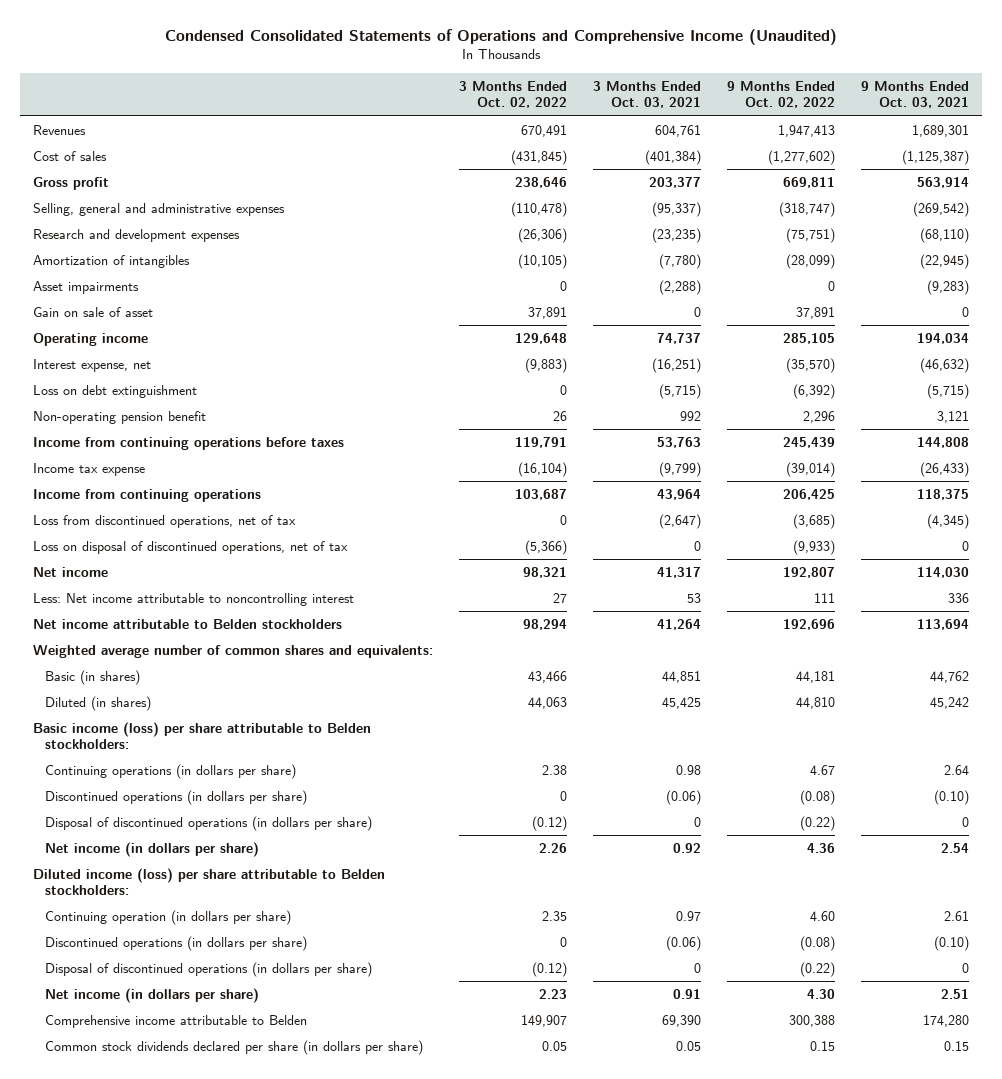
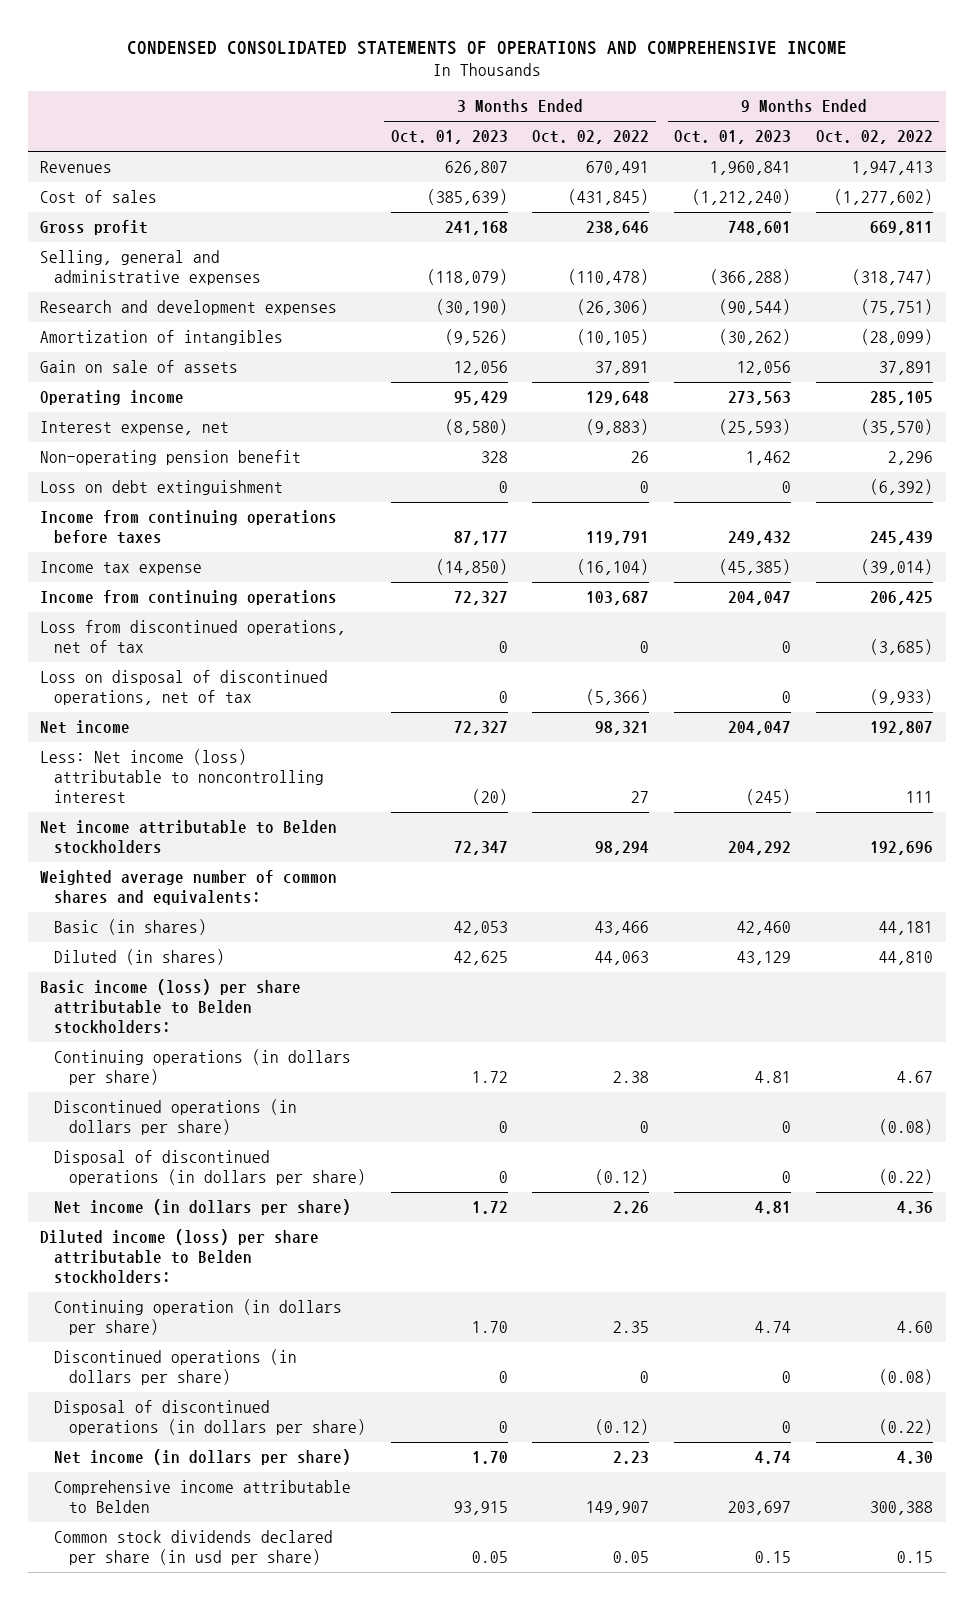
- Condensed Consolidated Statements of Operations and Comprehensive Income (Unaudited)
+ CONDENSED CONSOLIDATED STATEMENTS OF OPERATIONS AND COMPREHENSIVE INCOME
- | 3 Months Ended Oct. 02, 2022 | 3 Months Ended Oct. 03, 2021 | 9 Months Ended Oct. 02, 2022 | 9 Months Ended Oct. 03, 2021
+ | 3 Months Ended Oct. 01, 2023 | 3 Months Ended Oct. 02, 2022 | 9 Months Ended Oct. 01, 2023 | 9 Months Ended Oct. 02, 2022
- Asset impairments | 0 | (2,288) | 0 | (9,283)
- Gain on sale of asset | 37,891 | 0 | 37,891 | 0
+ Gain on sale of assets | 12,056 | 37,891 | 12,056 | 37,891
moved down: Loss on debt extinguishment | 0 | 0 | 0 | (6,392)
- Less: Net income attributable to noncontrolling interest | 27 | 53 | 111 | 336
+ Less: Net income (loss) attributable to noncontrolling interest | (20) | 27 | (245) | 111
- Common stock dividends declared per share (in dollars per share) | 0.05 | 0.05 | 0.15 | 0.15
+ Common stock dividends declared per share (in usd per share) | 0.05 | 0.05 | 0.15 | 0.15

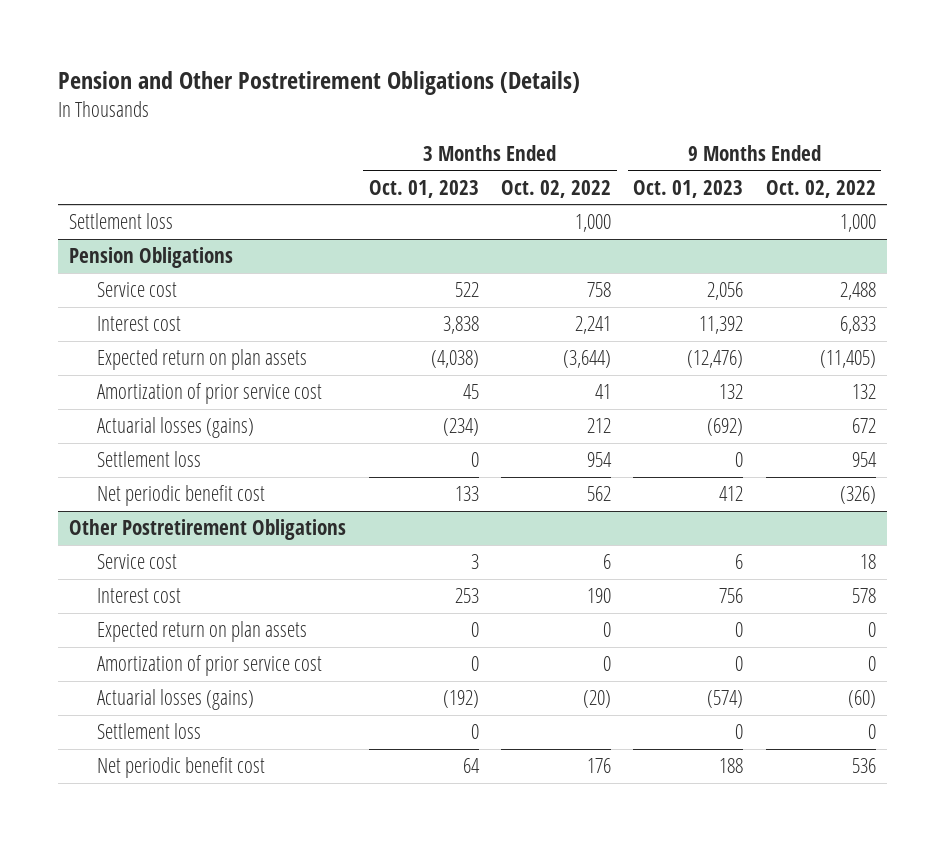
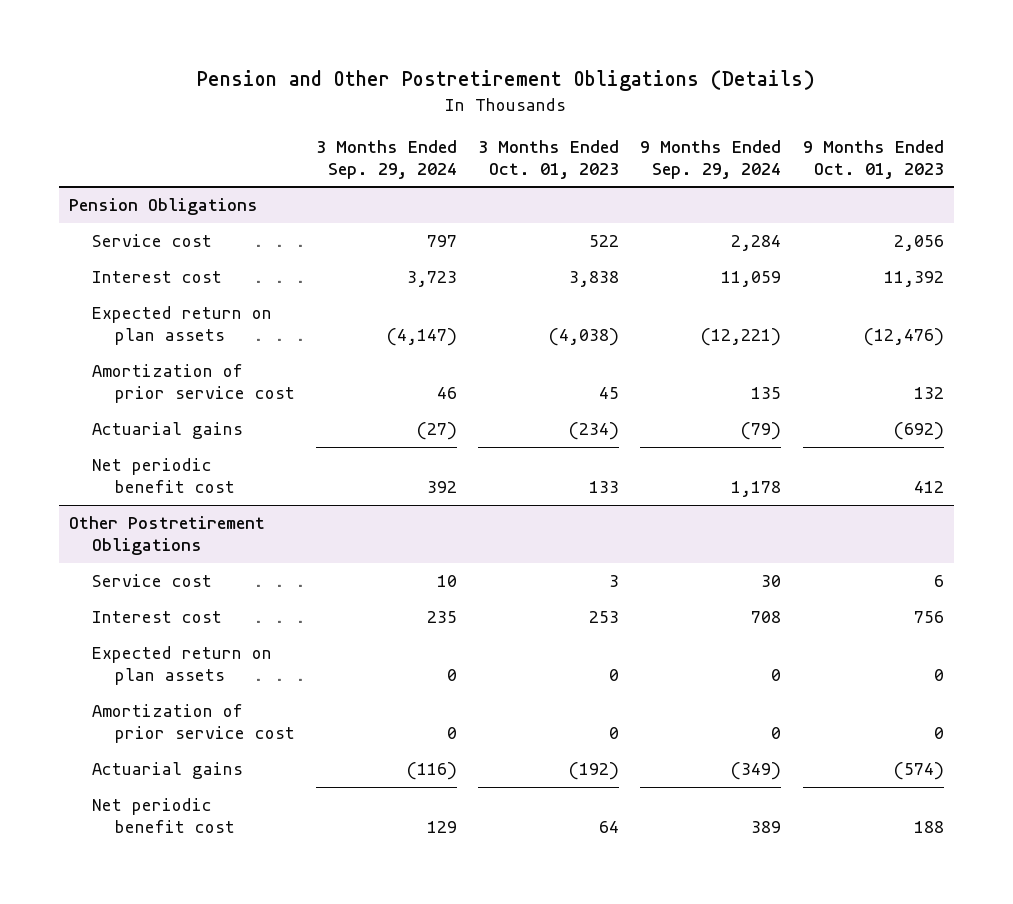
- | 3 Months Ended Oct. 01, 2023 | 3 Months Ended Oct. 02, 2022 | 9 Months Ended Oct. 01, 2023 | 9 Months Ended Oct. 02, 2022
+ | 3 Months Ended Sep. 29, 2024 | 3 Months Ended Oct. 01, 2023 | 9 Months Ended Sep. 29, 2024 | 9 Months Ended Oct. 01, 2023
- Settlement loss | | 1,000 | | 1,000
@ Pension Obligations
- Actuarial losses (gains) | (234) | 212 | (692) | 672
- Settlement loss | 0 | 954 | 0 | 954
+ Actuarial gains | (27) | (234) | (79) | (692)
@ Other Postretirement Obligations
- Actuarial losses (gains) | (192) | (20) | (574) | (60)
- Settlement loss | 0 | | 0 | 0
+ Actuarial gains | (116) | (192) | (349) | (574)

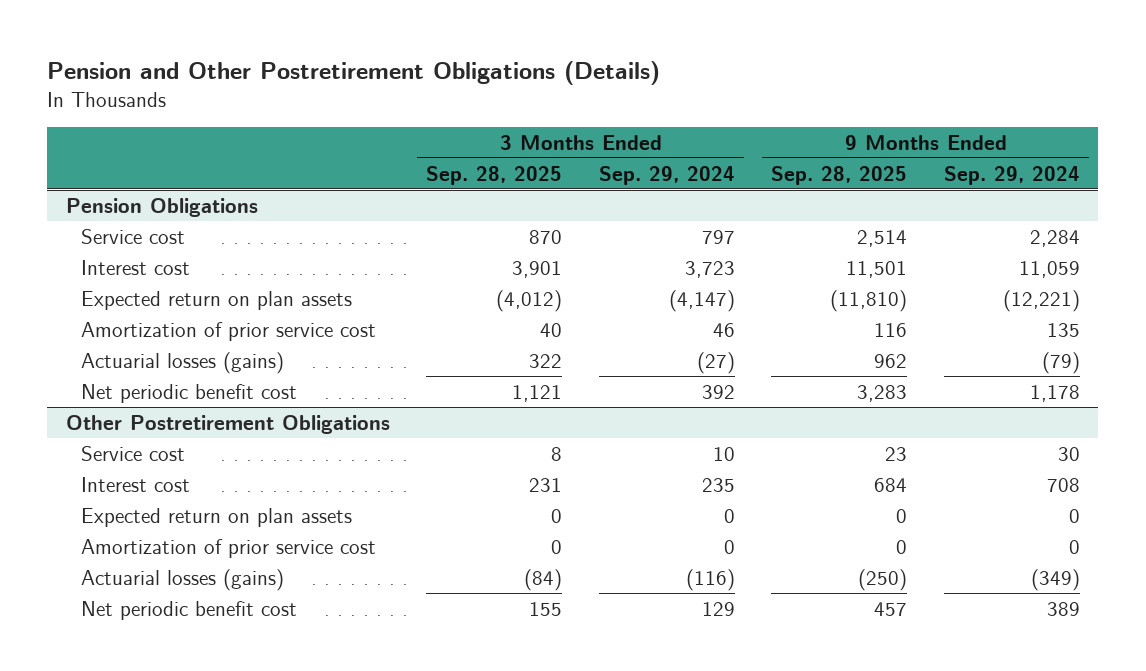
- | 3 Months Ended Sep. 29, 2024 | 3 Months Ended Oct. 01, 2023 | 9 Months Ended Sep. 29, 2024 | 9 Months Ended Oct. 01, 2023
+ | 3 Months Ended Sep. 28, 2025 | 3 Months Ended Sep. 29, 2024 | 9 Months Ended Sep. 28, 2025 | 9 Months Ended Sep. 29, 2024
@ Pension Obligations
- Actuarial gains | (27) | (234) | (79) | (692)
+ Actuarial losses (gains) | 322 | (27) | 962 | (79)
@ Other Postretirement Obligations
- Actuarial gains | (116) | (192) | (349) | (574)
+ Actuarial losses (gains) | (84) | (116) | (250) | (349)

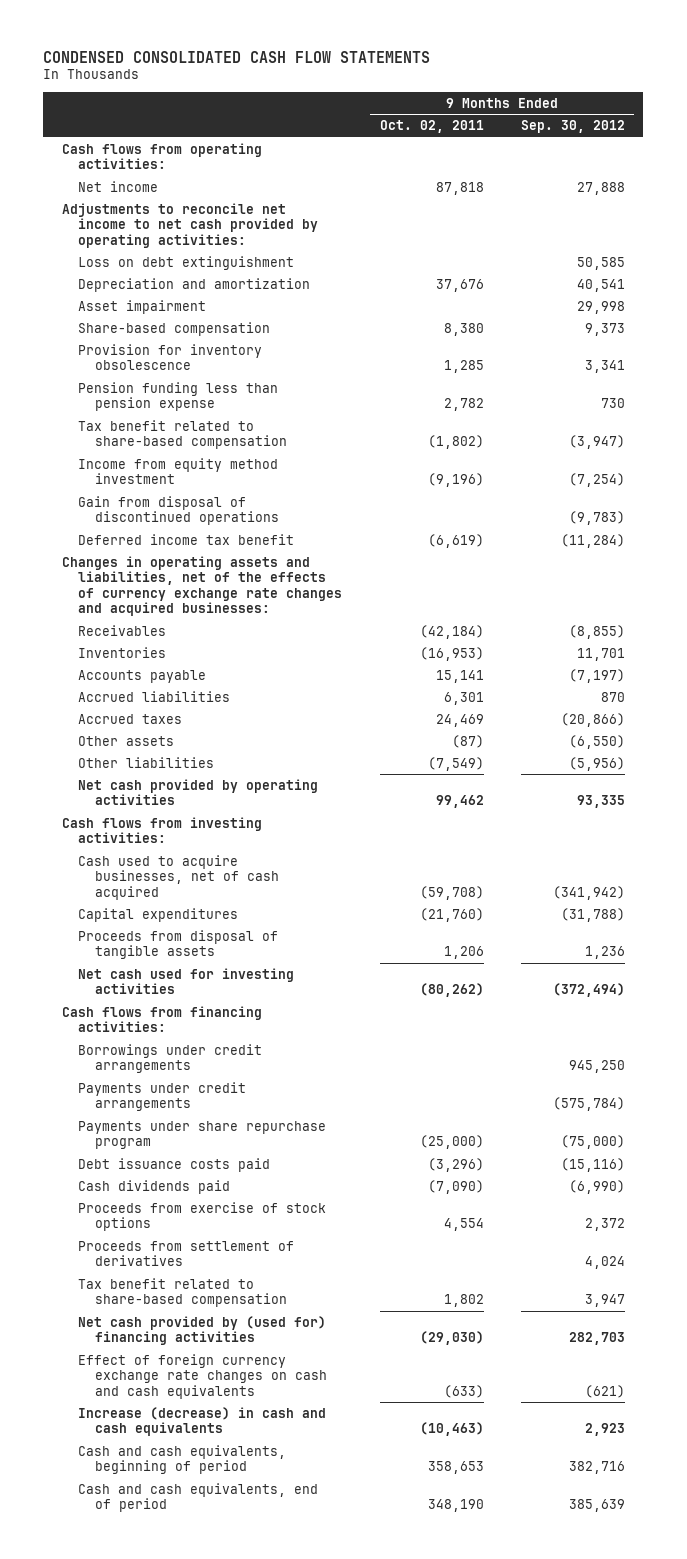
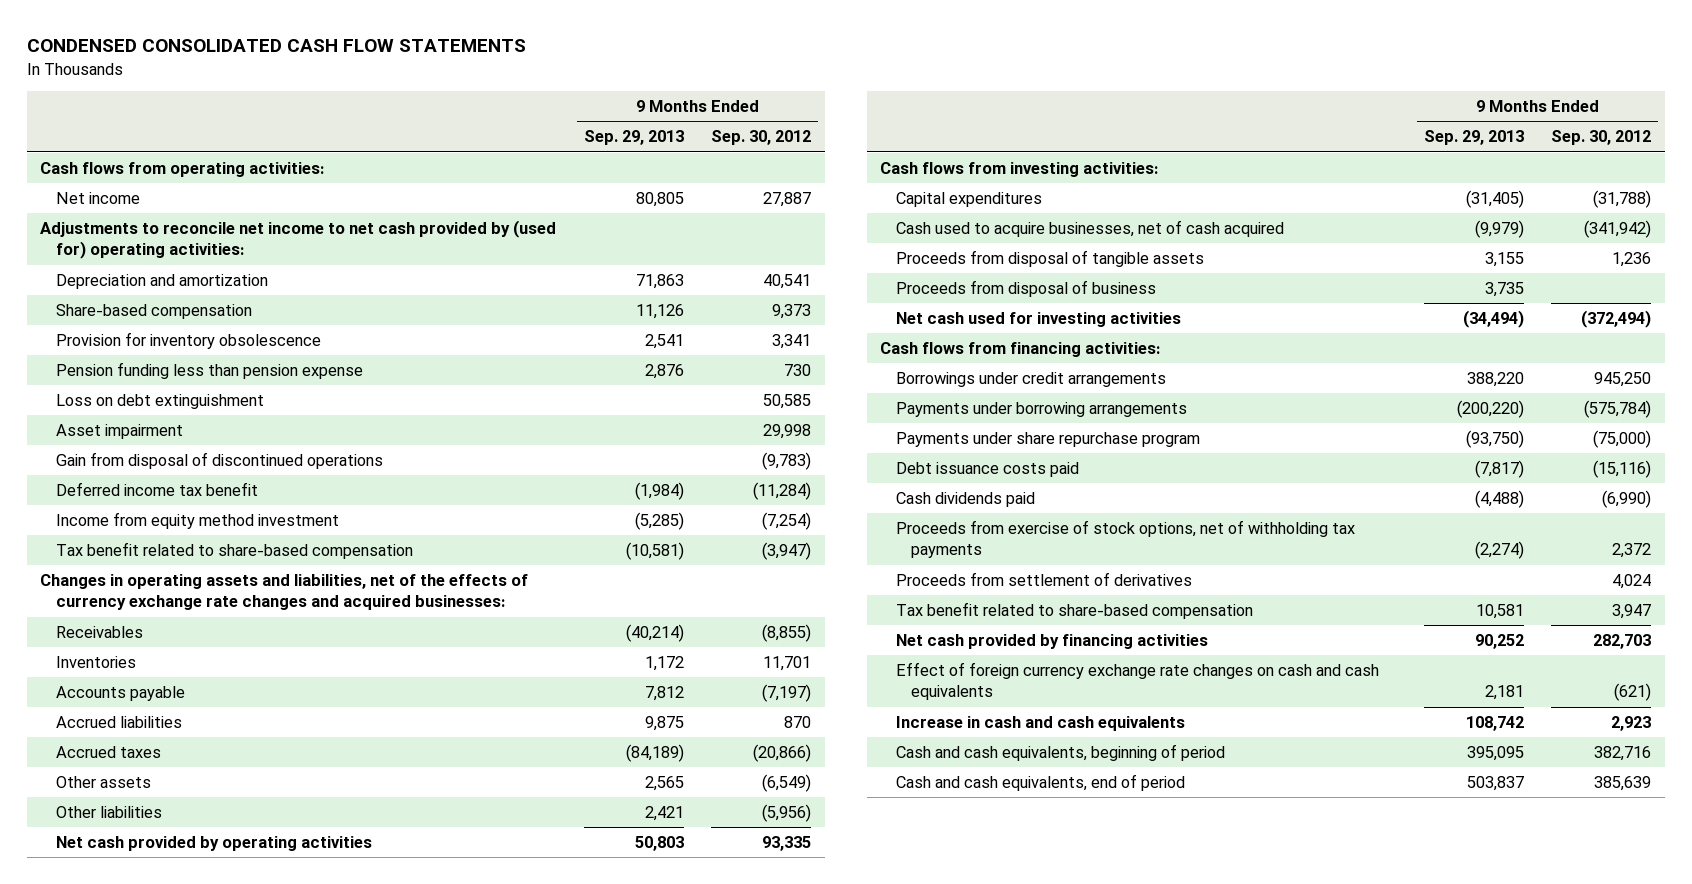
- | 9 Months Ended Oct. 02, 2011 | 9 Months Ended Sep. 30, 2012
+ | 9 Months Ended Sep. 29, 2013 | 9 Months Ended Sep. 30, 2012
- Net income | 87,818 | 27,888
- Adjustments to reconcile net income to net cash provided by operating activities:
+ Net income | 80,805 | 27,887
+ Adjustments to reconcile net income to net cash provided by (used for) operating activities:
moved down: Loss on debt extinguishment | | 50,585
moved down: Asset impairment | | 29,998
moved down: Income from equity method investment | (5,285) | (7,254)
moved down: Tax benefit related to share-based compensation | (10,581) | (3,947)
- Other assets | (87) | (6,550)
+ Other assets | 2,565 | (6,549)
moved down: Cash used to acquire businesses, net of cash acquired | (9,979) | (341,942)
+ Proceeds from disposal of business | 3,735 |
- Payments under credit arrangements | | (575,784)
+ Payments under borrowing arrangements | (200,220) | (575,784)
- Proceeds from exercise of stock options | 4,554 | 2,372
+ Proceeds from exercise of stock options, net of withholding tax payments | (2,274) | 2,372
- Net cash provided by (used for) financing activities | (29,030) | 282,703
+ Net cash provided by financing activities | 90,252 | 282,703
- Increase (decrease) in cash and cash equivalents | (10,463) | 2,923
+ Increase in cash and cash equivalents | 108,742 | 2,923

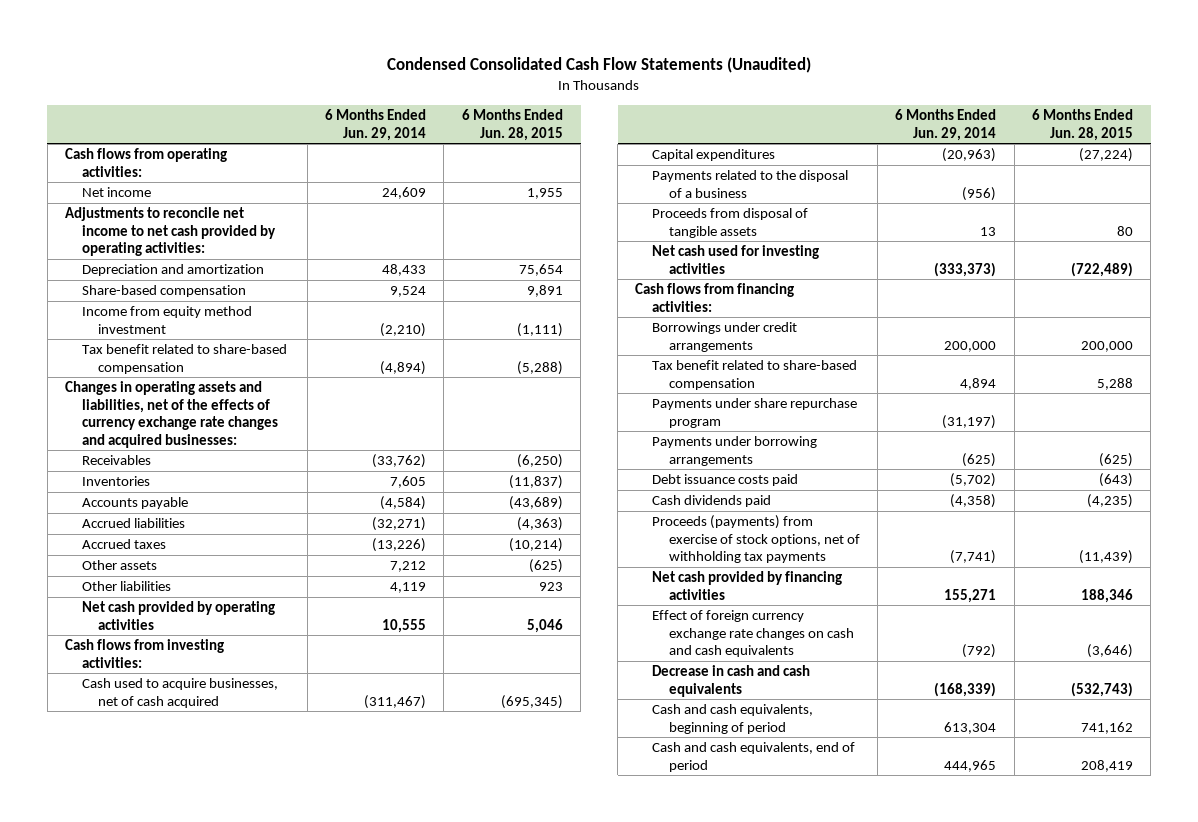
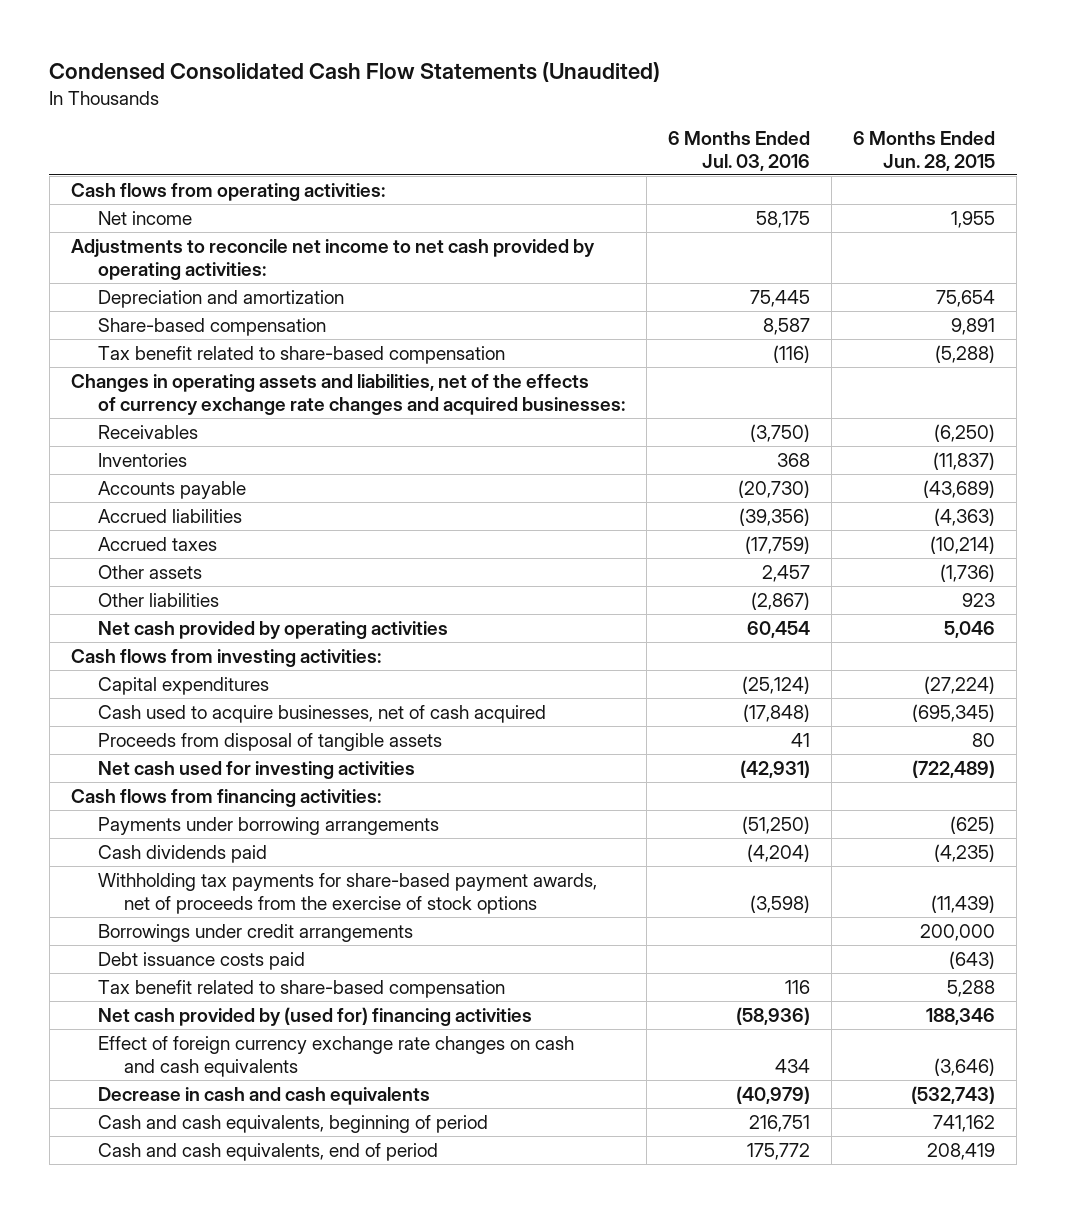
- | 6 Months Ended Jun. 29, 2014 | 6 Months Ended Jun. 28, 2015
+ | 6 Months Ended Jul. 03, 2016 | 6 Months Ended Jun. 28, 2015
- Income from equity method investment | (2,210) | (1,111)
- Other assets | 7,212 | (625)
+ Other assets | 2,457 | (1,736)
- Payments related to the disposal of a business | (956) |
moved down: Cash used to acquire businesses, net of cash acquired | (17,848) | (695,345)
- Payments under share repurchase program | (31,197) |
- Proceeds (payments) from exercise of stock options, net of withholding tax payments | (7,741) | (11,439)
- Net cash provided by financing activities | 155,271 | 188,346
+ Withholding tax payments for share-based payment awards, net of proceeds from the exercise of stock options | (3,598) | (11,439)
moved down: Borrowings under credit arrangements | | 200,000
moved down: Debt issuance costs paid | | (643)
moved down: Tax benefit related to share-based compensation | 116 | 5,288
+ Net cash provided by (used for) financing activities | (58,936) | 188,346

